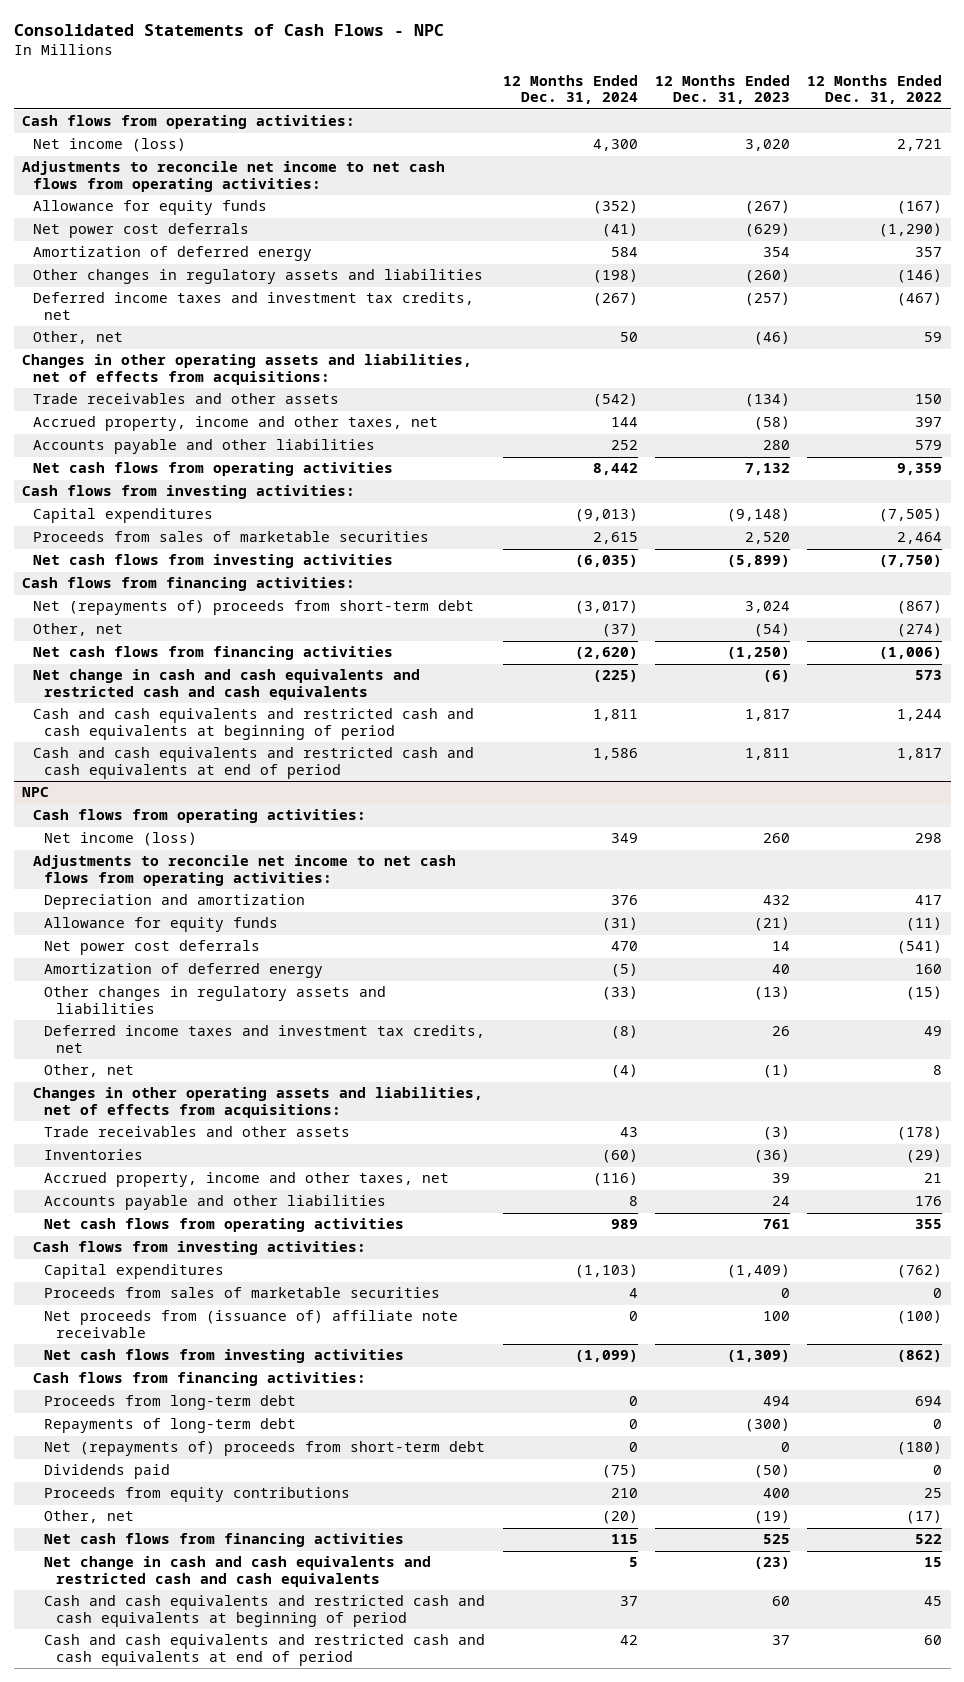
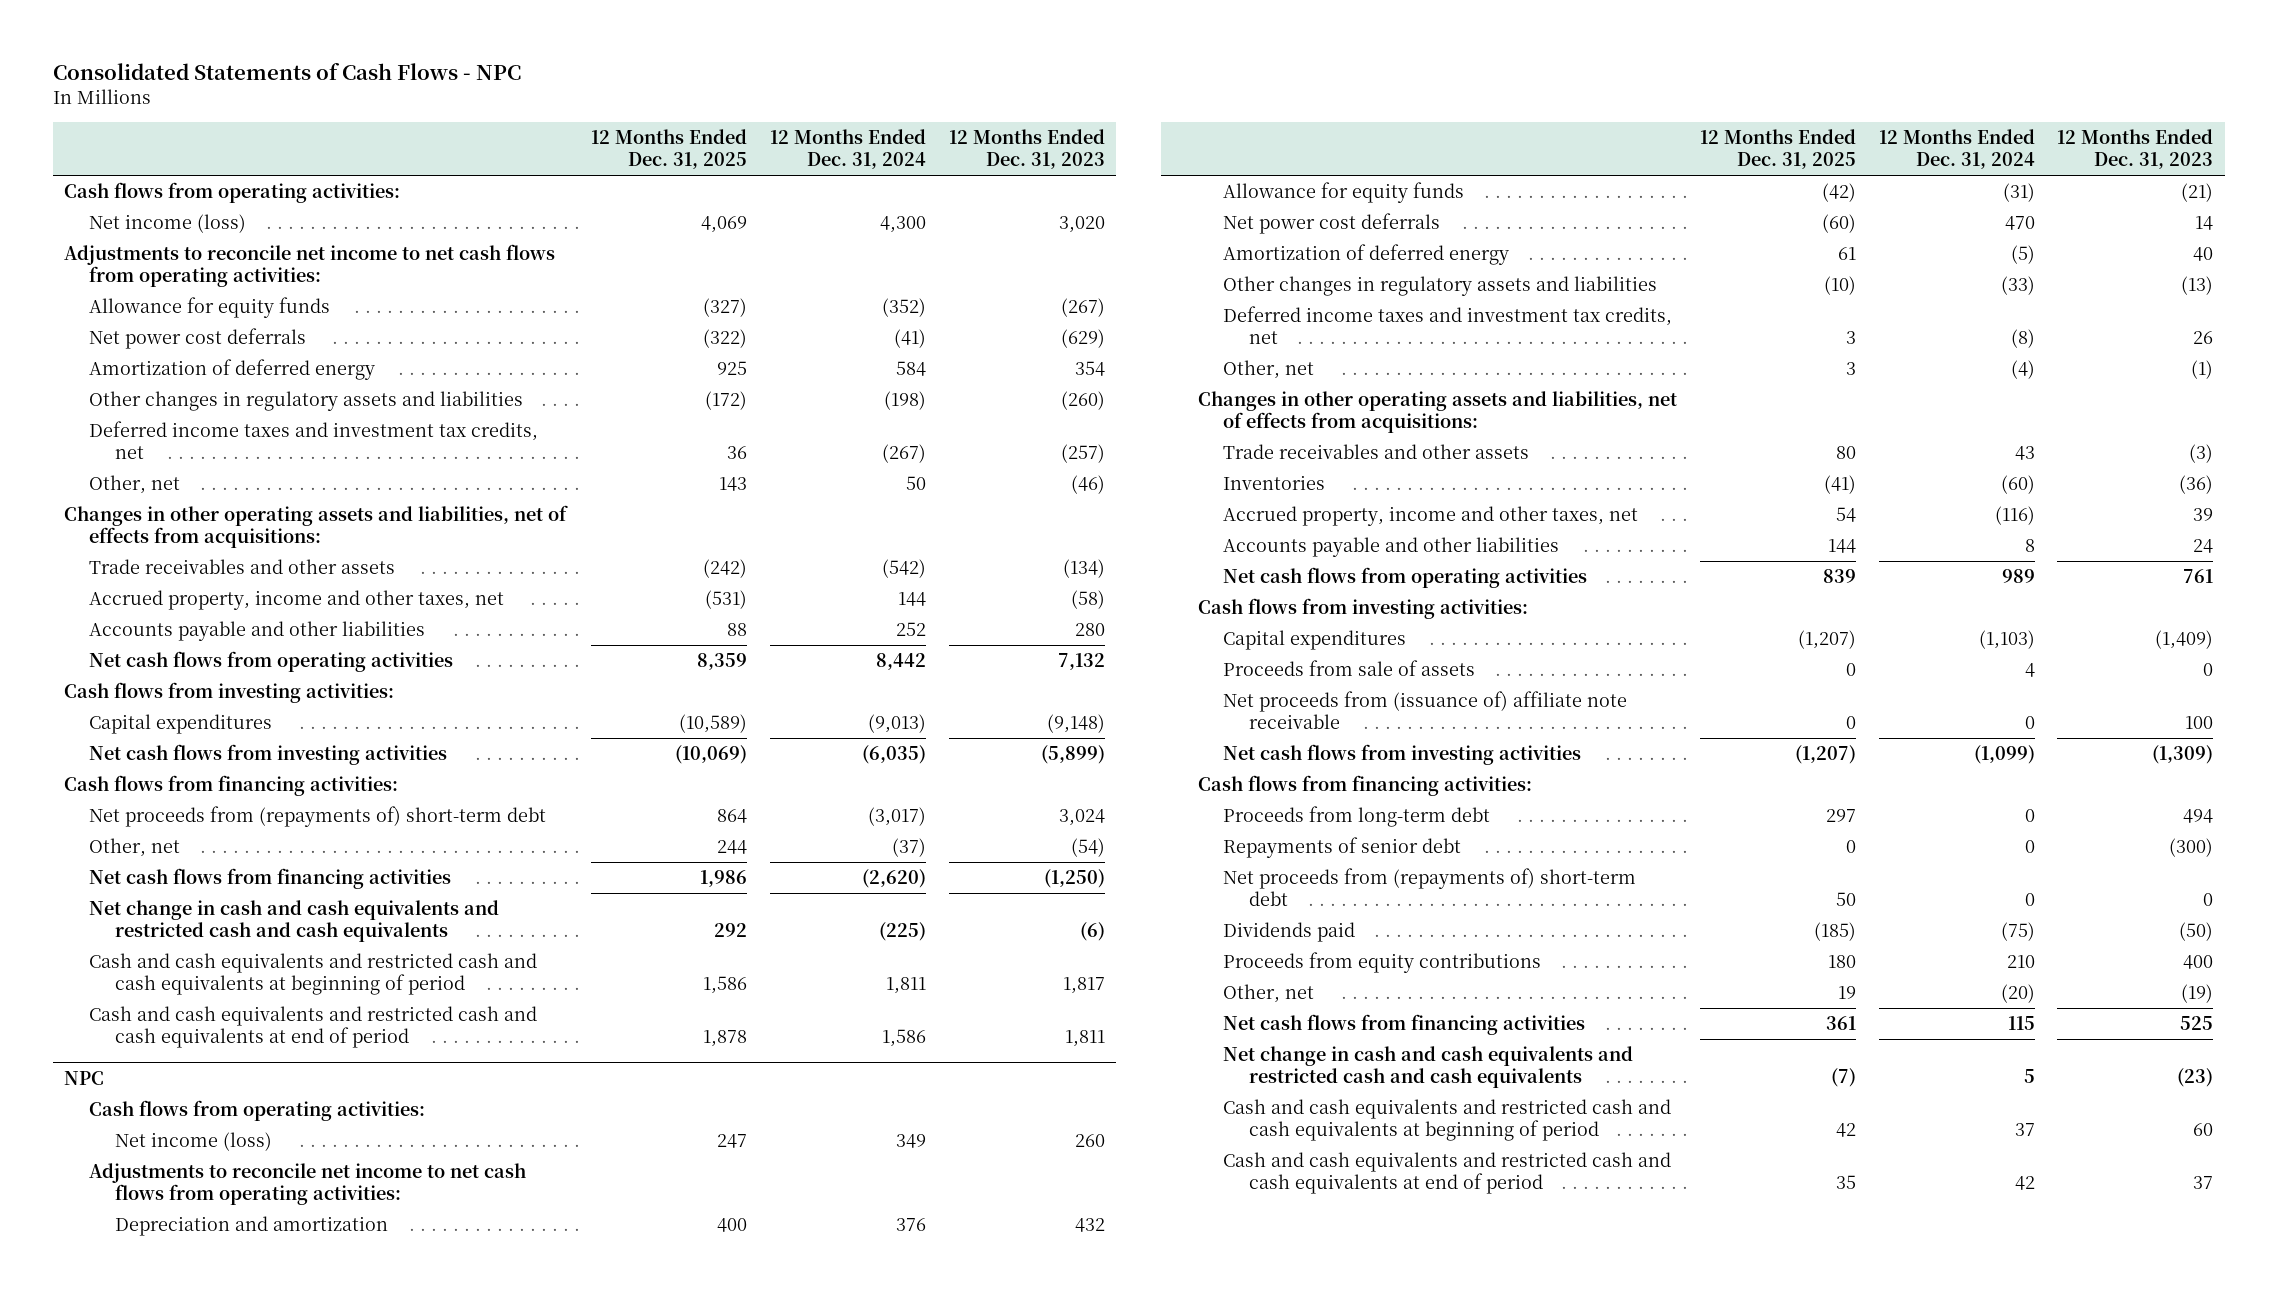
- | 12 Months Ended Dec. 31, 2024 | 12 Months Ended Dec. 31, 2023 | 12 Months Ended Dec. 31, 2022
+ | 12 Months Ended Dec. 31, 2025 | 12 Months Ended Dec. 31, 2024 | 12 Months Ended Dec. 31, 2023
- Proceeds from sales of marketable securities | 2,615 | 2,520 | 2,464
- Net (repayments of) proceeds from short-term debt | (3,017) | 3,024 | (867)
+ Net proceeds from (repayments of) short-term debt | 864 | (3,017) | 3,024
@ NPC
- Proceeds from sales of marketable securities | 4 | 0 | 0
+ Proceeds from sale of assets | 0 | 4 | 0
- Repayments of long-term debt | 0 | (300) | 0
- Net (repayments of) proceeds from short-term debt | 0 | 0 | (180)
+ Repayments of senior debt | 0 | 0 | (300)
+ Net proceeds from (repayments of) short-term debt | 50 | 0 | 0

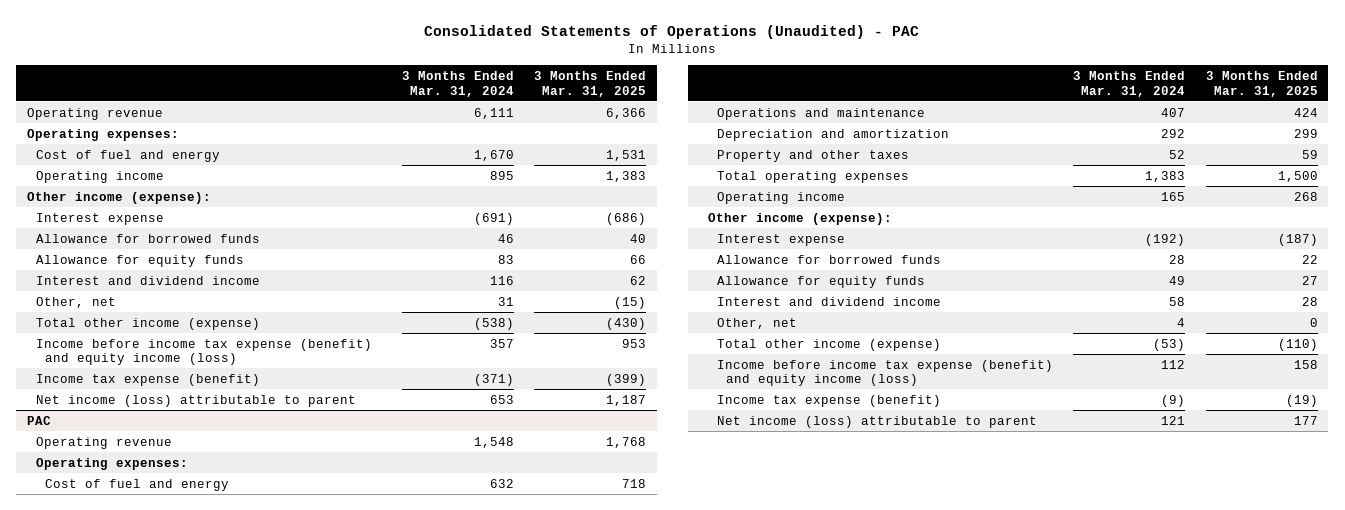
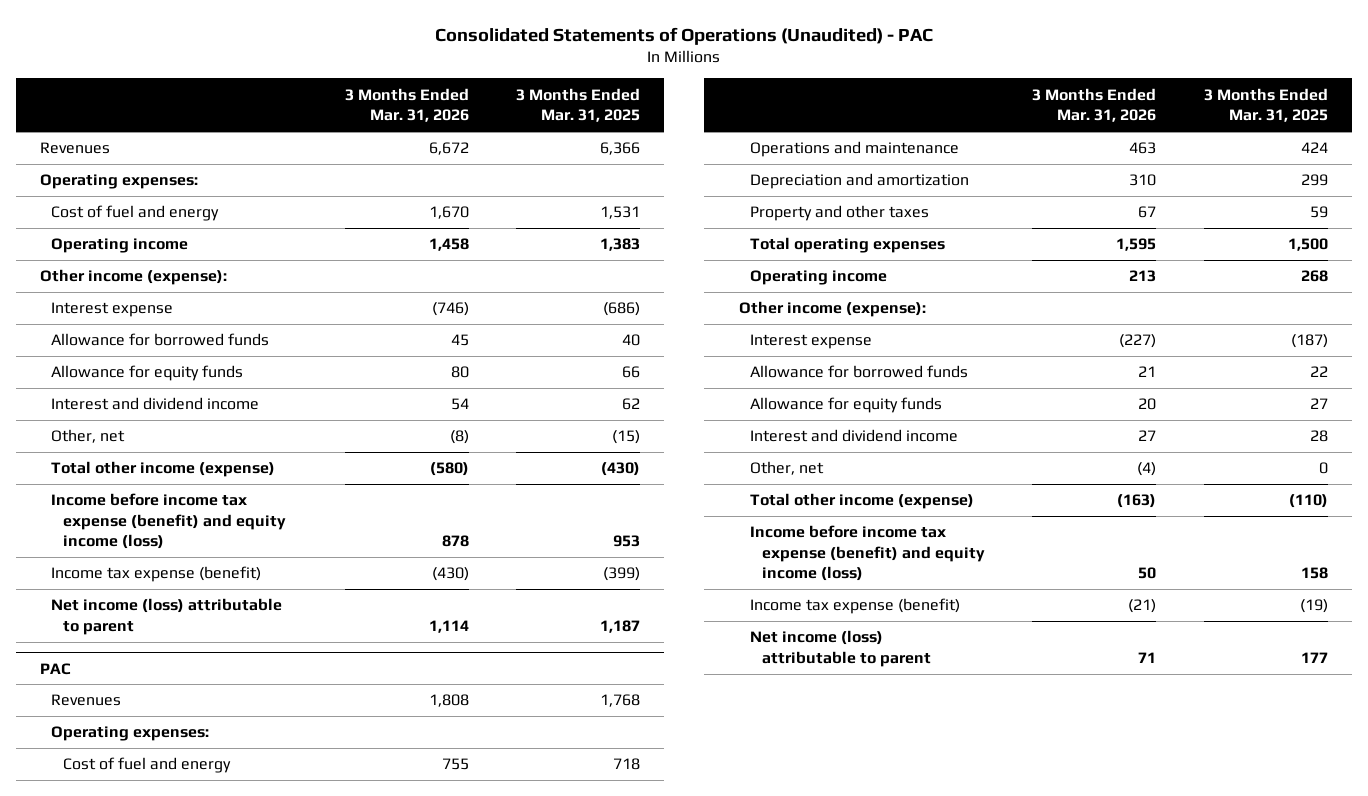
- | 3 Months Ended Mar. 31, 2024 | 3 Months Ended Mar. 31, 2025
+ | 3 Months Ended Mar. 31, 2026 | 3 Months Ended Mar. 31, 2025
- Operating revenue | 6,111 | 6,366
+ Revenues | 6,672 | 6,366
@ PAC
- Operating revenue | 1,548 | 1,768
+ Revenues | 1,808 | 1,768

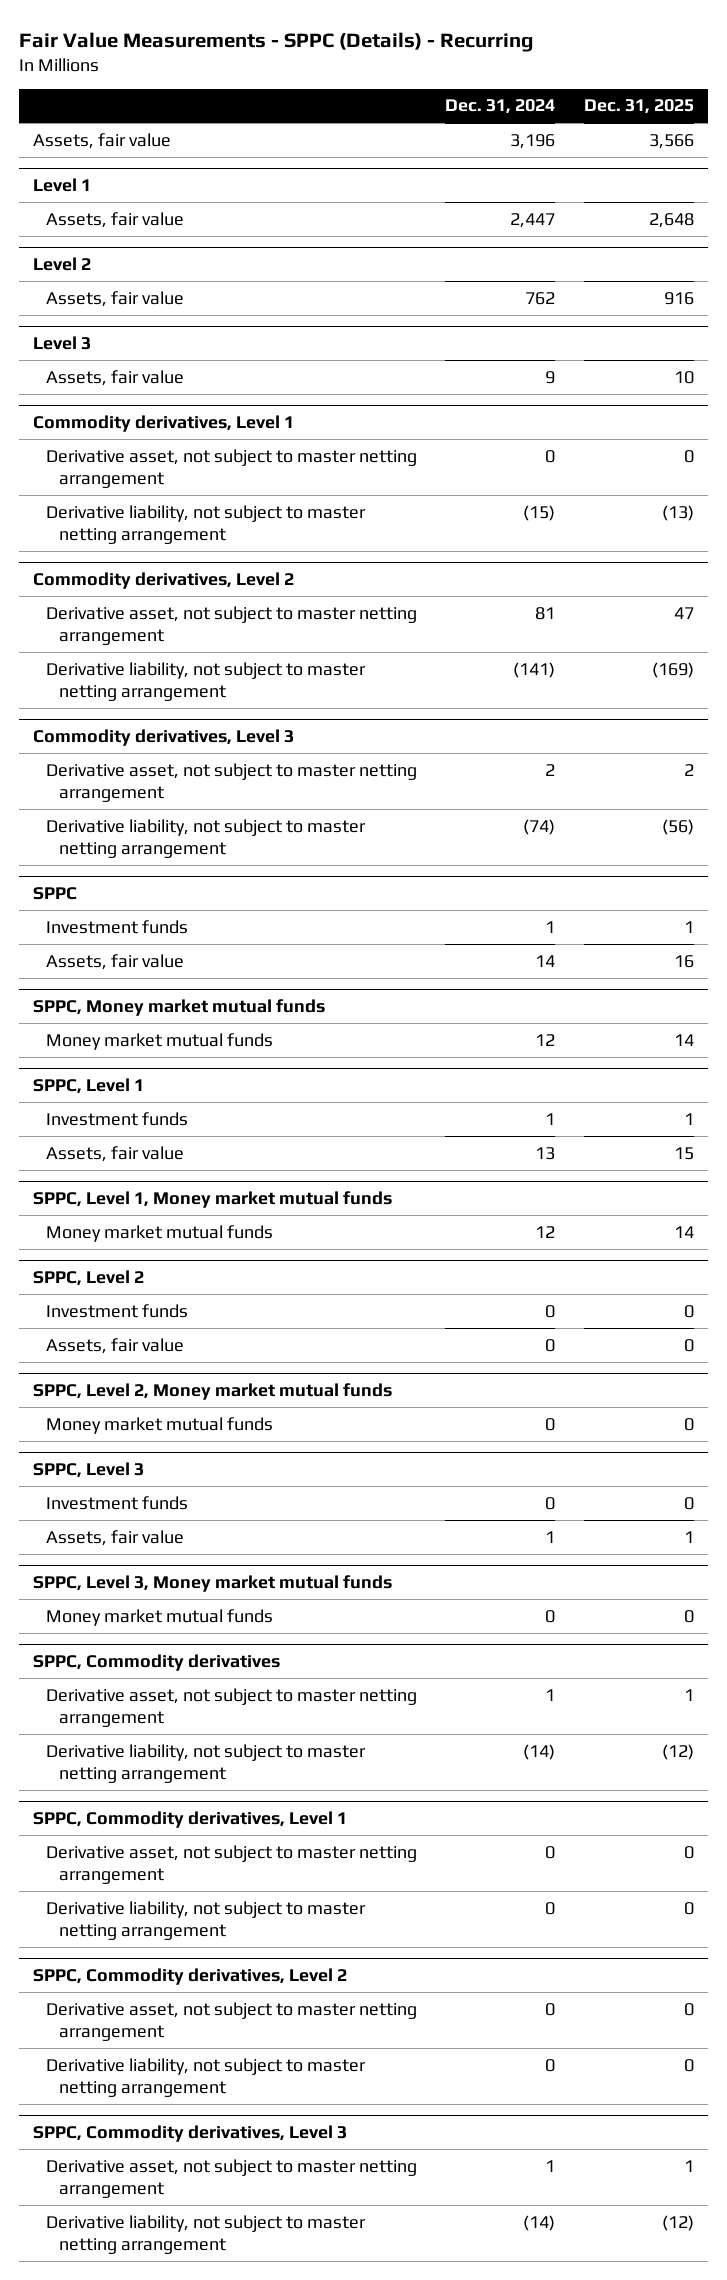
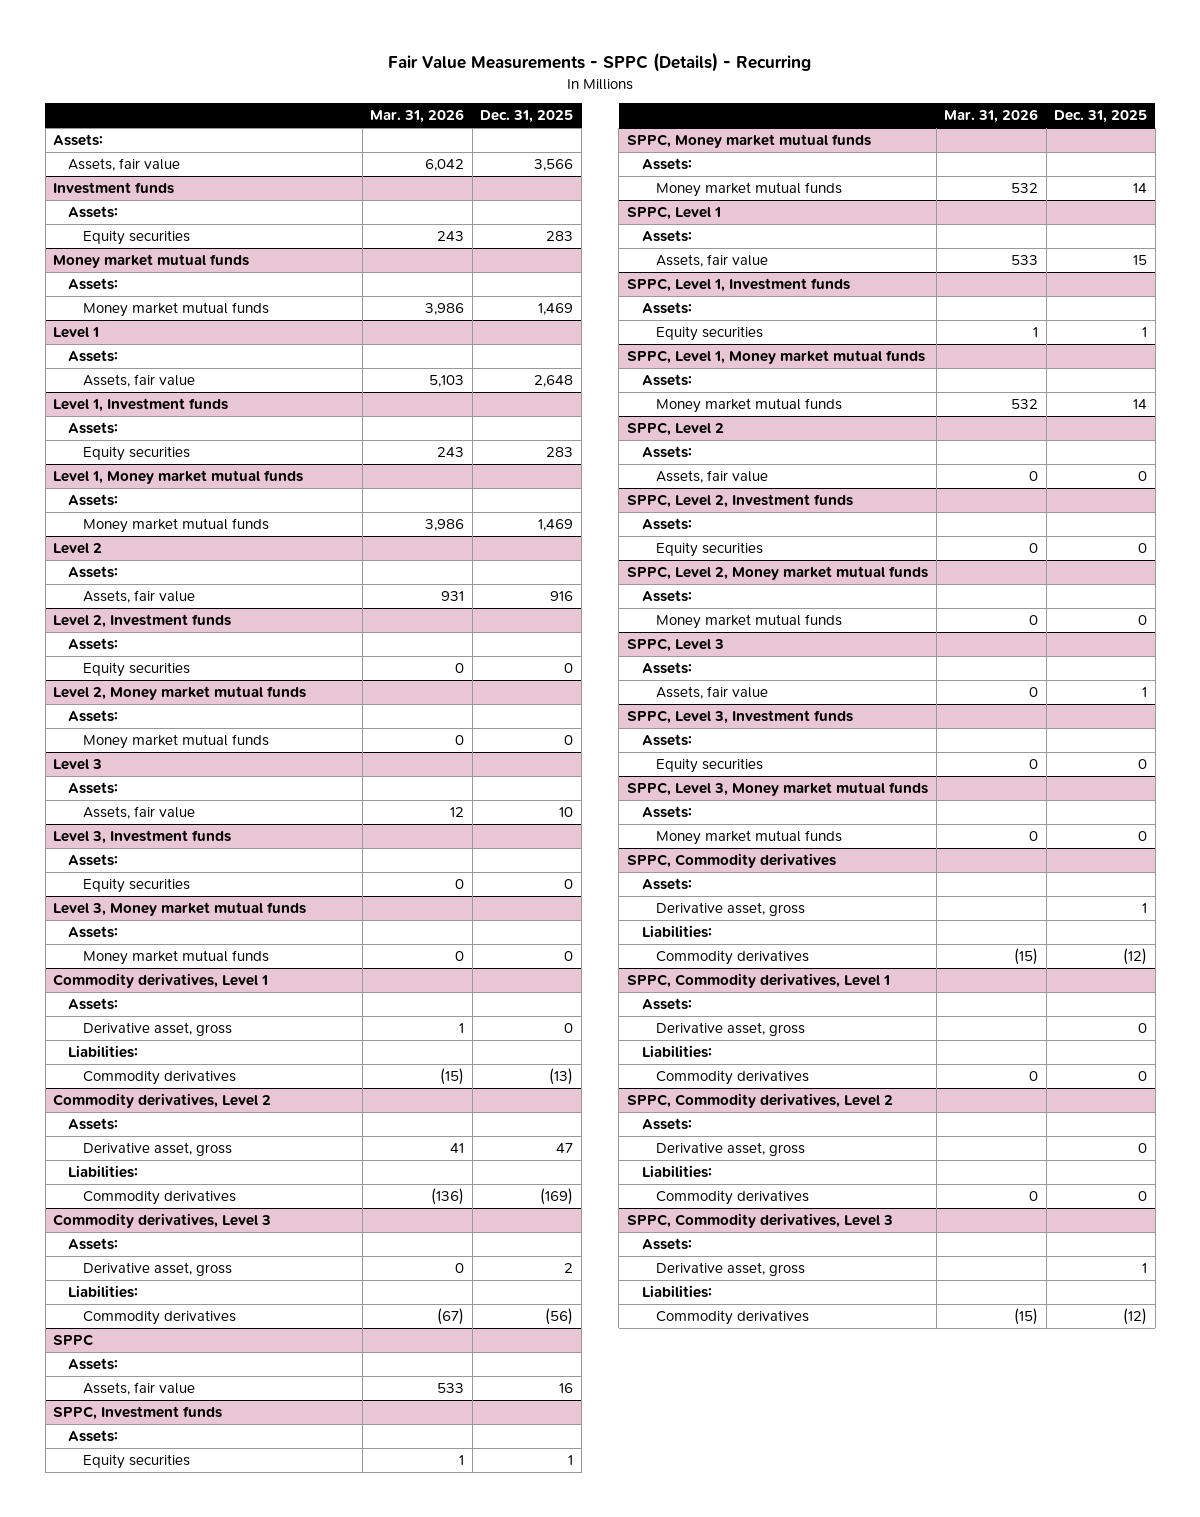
- | Dec. 31, 2024 | Dec. 31, 2025
+ | Mar. 31, 2026 | Dec. 31, 2025
+ Assets:
+ Investment funds
+ Assets:
+ Equity securities | 243 | 283
+ Money market mutual funds
+ Assets:
+ Money market mutual funds | 3,986 | 1,469
@ Level 1
+ Assets:
+ Level 1, Investment funds
+ Assets:
+ Equity securities | 243 | 283
+ Level 1, Money market mutual funds
+ Assets:
+ Money market mutual funds | 3,986 | 1,469
@ Level 2
+ Assets:
+ Level 2, Investment funds
+ Assets:
+ Equity securities | 0 | 0
+ Level 2, Money market mutual funds
+ Assets:
+ Money market mutual funds | 0 | 0
@ Level 3
+ Assets:
+ Level 3, Investment funds
+ Assets:
+ Equity securities | 0 | 0
+ Level 3, Money market mutual funds
+ Assets:
+ Money market mutual funds | 0 | 0
@ Commodity derivatives, Level 1
- Derivative asset, not subject to master netting arrangement | 0 | 0
- Derivative liability, not subject to master netting arrangement | (15) | (13)
+ Assets:
+ Derivative asset, gross | 1 | 0
+ Liabilities:
+ Commodity derivatives | (15) | (13)
@ Commodity derivatives, Level 2
- Derivative asset, not subject to master netting arrangement | 81 | 47
- Derivative liability, not subject to master netting arrangement | (141) | (169)
+ Assets:
+ Derivative asset, gross | 41 | 47
+ Liabilities:
+ Commodity derivatives | (136) | (169)
@ Commodity derivatives, Level 3
- Derivative asset, not subject to master netting arrangement | 2 | 2
- Derivative liability, not subject to master netting arrangement | (74) | (56)
+ Assets:
+ Derivative asset, gross | 0 | 2
+ Liabilities:
+ Commodity derivatives | (67) | (56)
@ SPPC
- Investment funds | 1 | 1
+ Assets:
+ SPPC, Investment funds
+ Assets:
+ Equity securities | 1 | 1
@ SPPC, Money market mutual funds
+ Assets:
@ SPPC, Level 1
- Investment funds | 1 | 1
+ Assets:
+ SPPC, Level 1, Investment funds
+ Assets:
+ Equity securities | 1 | 1
@ SPPC, Level 1, Money market mutual funds
+ Assets:
@ SPPC, Level 2
- Investment funds | 0 | 0
+ Assets:
+ SPPC, Level 2, Investment funds
+ Assets:
+ Equity securities | 0 | 0
@ SPPC, Level 2, Money market mutual funds
+ Assets:
@ SPPC, Level 3
- Investment funds | 0 | 0
+ Assets:
+ SPPC, Level 3, Investment funds
+ Assets:
+ Equity securities | 0 | 0
@ SPPC, Level 3, Money market mutual funds
+ Assets:
@ SPPC, Commodity derivatives
- Derivative asset, not subject to master netting arrangement | 1 | 1
- Derivative liability, not subject to master netting arrangement | (14) | (12)
+ Assets:
+ Derivative asset, gross | | 1
+ Liabilities:
+ Commodity derivatives | (15) | (12)
@ SPPC, Commodity derivatives, Level 1
- Derivative asset, not subject to master netting arrangement | 0 | 0
- Derivative liability, not subject to master netting arrangement | 0 | 0
+ Assets:
+ Derivative asset, gross | | 0
+ Liabilities:
+ Commodity derivatives | 0 | 0
@ SPPC, Commodity derivatives, Level 2
- Derivative asset, not subject to master netting arrangement | 0 | 0
- Derivative liability, not subject to master netting arrangement | 0 | 0
+ Assets:
+ Derivative asset, gross | | 0
+ Liabilities:
+ Commodity derivatives | 0 | 0
@ SPPC, Commodity derivatives, Level 3
- Derivative asset, not subject to master netting arrangement | 1 | 1
- Derivative liability, not subject to master netting arrangement | (14) | (12)
+ Assets:
+ Derivative asset, gross | | 1
+ Liabilities:
+ Commodity derivatives | (15) | (12)

